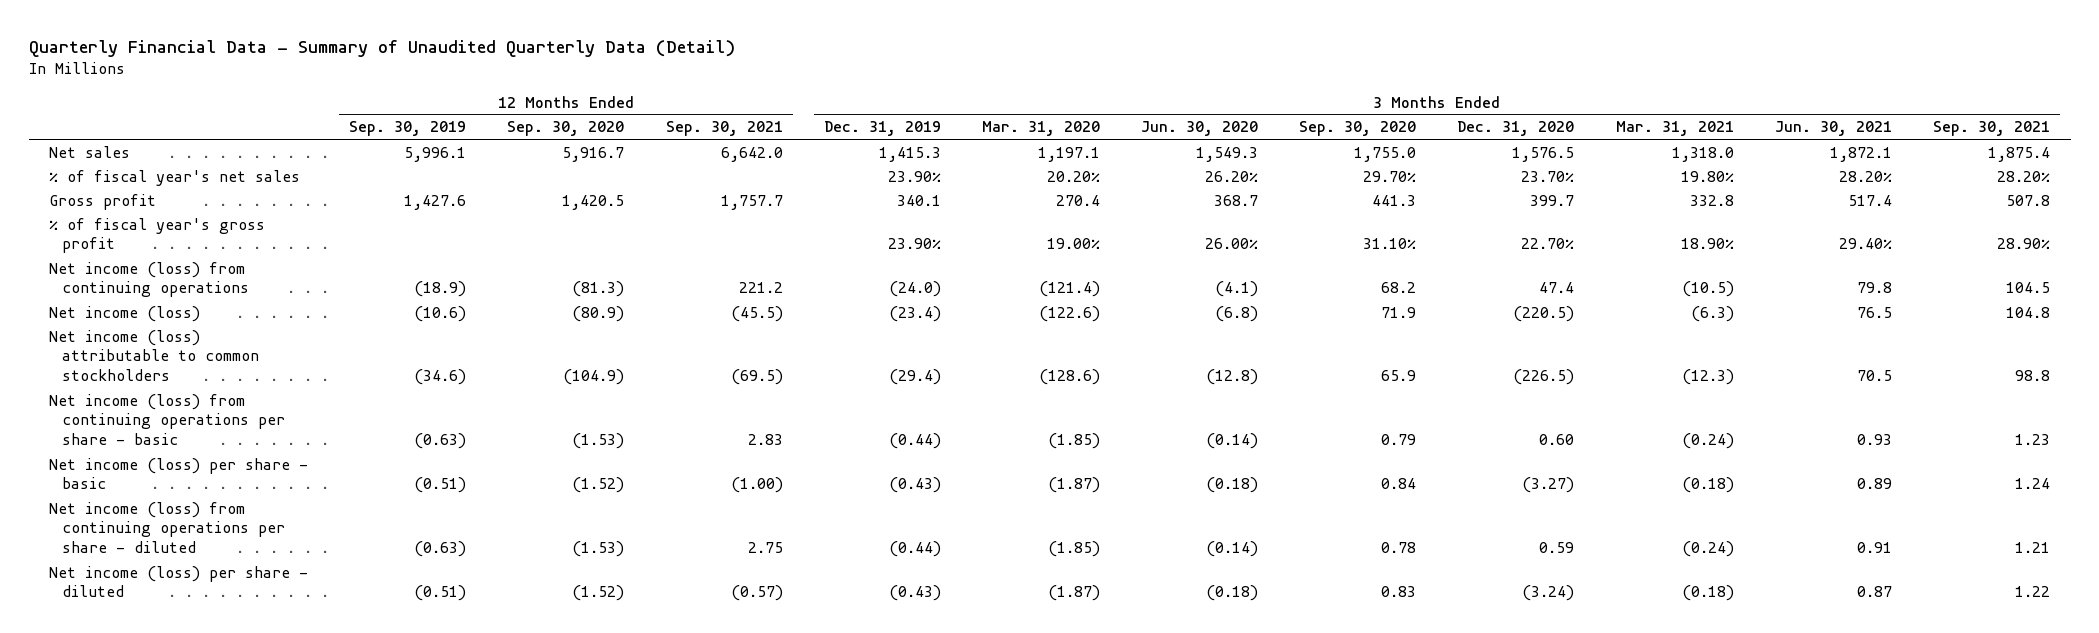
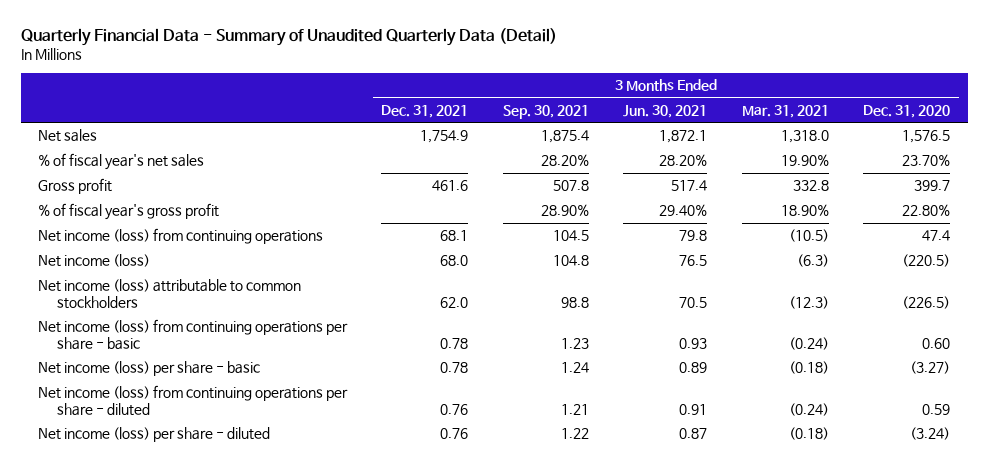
- | 12 Months Ended Sep. 30, 2019 | 12 Months Ended Sep. 30, 2020 | 12 Months Ended Sep. 30, 2021 | 3 Months Ended Dec. 31, 2019 | 3 Months Ended Mar. 31, 2020 | 3 Months Ended Jun. 30, 2020 | 3 Months Ended Sep. 30, 2020 | 3 Months Ended Dec. 31, 2020 | 3 Months Ended Mar. 31, 2021 | 3 Months Ended Jun. 30, 2021 | 3 Months Ended Sep. 30, 2021
+ | 3 Months Ended Dec. 31, 2021 | 3 Months Ended Sep. 30, 2021 | 3 Months Ended Jun. 30, 2021 | 3 Months Ended Mar. 31, 2021 | 3 Months Ended Dec. 31, 2020
- % of fiscal year's net sales | | | | 23.90% | 20.20% | 26.20% | 29.70% | 23.70% | 19.80% | 28.20% | 28.20%
+ % of fiscal year's net sales | | 28.20% | 28.20% | 19.90% | 23.70%
- % of fiscal year's gross profit | | | | 23.90% | 19.00% | 26.00% | 31.10% | 22.70% | 18.90% | 29.40% | 28.90%
+ % of fiscal year's gross profit | | 28.90% | 29.40% | 18.90% | 22.80%

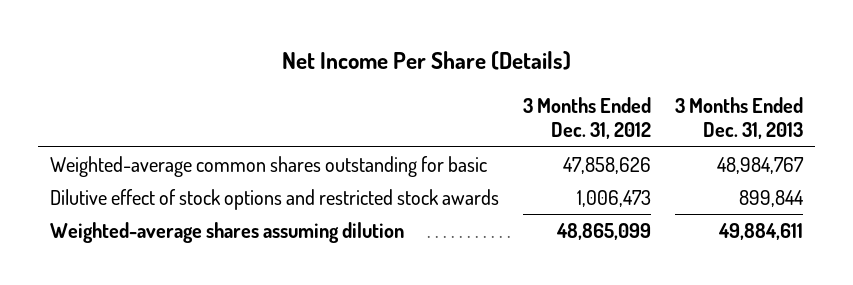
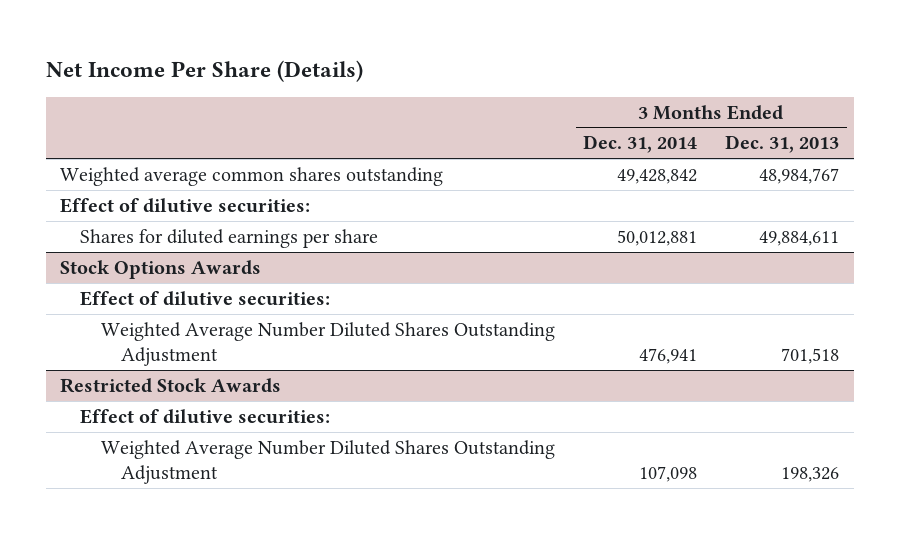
- | 3 Months Ended Dec. 31, 2012 | 3 Months Ended Dec. 31, 2013
+ | 3 Months Ended Dec. 31, 2014 | 3 Months Ended Dec. 31, 2013
- Weighted-average common shares outstanding for basic | 47,858,626 | 48,984,767
- Dilutive effect of stock options and restricted stock awards | 1,006,473 | 899,844
- Weighted-average shares assuming dilution | 48,865,099 | 49,884,611
+ Weighted average common shares outstanding | 49,428,842 | 48,984,767
+ Effect of dilutive securities:
+ Shares for diluted earnings per share | 50,012,881 | 49,884,611
+ Stock Options Awards
+ Effect of dilutive securities:
+ Weighted Average Number Diluted Shares Outstanding Adjustment | 476,941 | 701,518
+ Restricted Stock Awards
+ Effect of dilutive securities:
+ Weighted Average Number Diluted Shares Outstanding Adjustment | 107,098 | 198,326

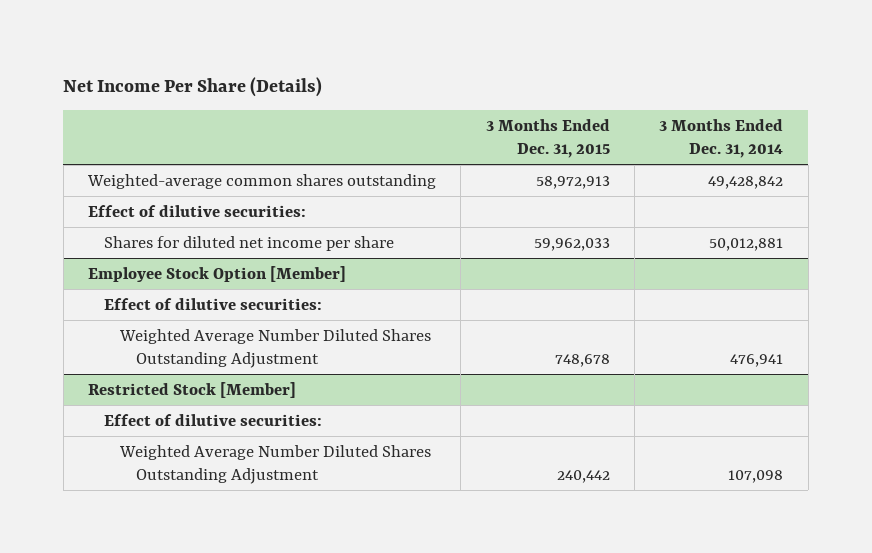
- | 3 Months Ended Dec. 31, 2014 | 3 Months Ended Dec. 31, 2013
+ | 3 Months Ended Dec. 31, 2015 | 3 Months Ended Dec. 31, 2014
- Weighted average common shares outstanding | 49,428,842 | 48,984,767
+ Weighted-average common shares outstanding | 58,972,913 | 49,428,842
- Shares for diluted earnings per share | 50,012,881 | 49,884,611
- Stock Options Awards
+ Shares for diluted net income per share | 59,962,033 | 50,012,881
+ Employee Stock Option [Member]
- Restricted Stock Awards
+ Restricted Stock [Member]

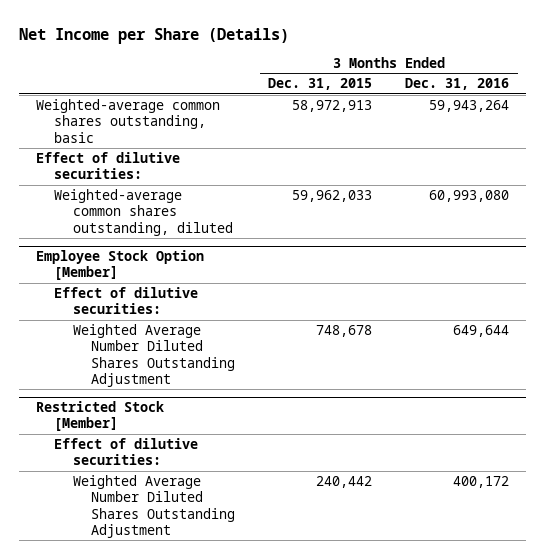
- Net Income Per Share (Details)
+ Net Income per Share (Details)
- | 3 Months Ended Dec. 31, 2015 | 3 Months Ended Dec. 31, 2014
+ | 3 Months Ended Dec. 31, 2015 | 3 Months Ended Dec. 31, 2016
- Weighted-average common shares outstanding | 58,972,913 | 49,428,842
+ Weighted-average common shares outstanding, basic | 58,972,913 | 59,943,264
- Shares for diluted net income per share | 59,962,033 | 50,012,881
+ Weighted-average common shares outstanding, diluted | 59,962,033 | 60,993,080

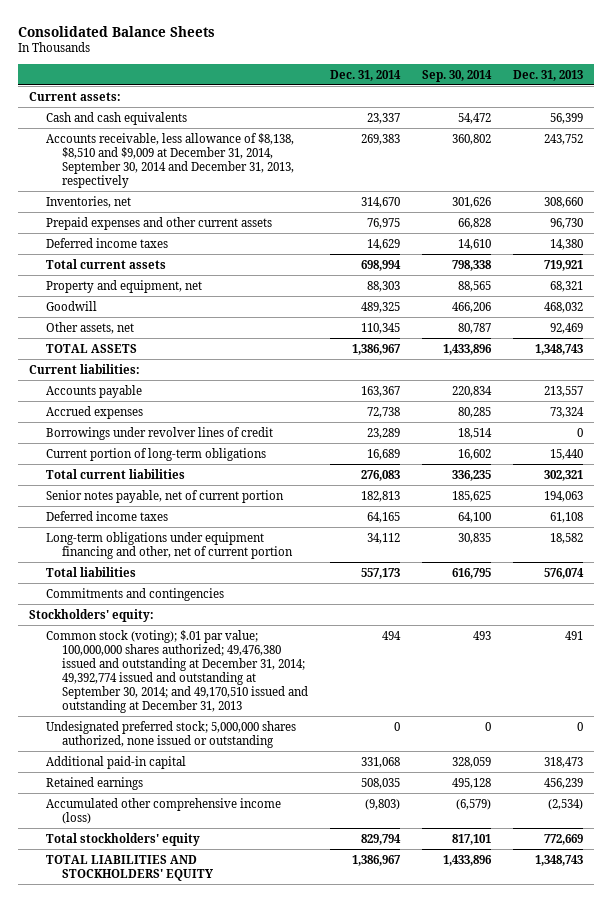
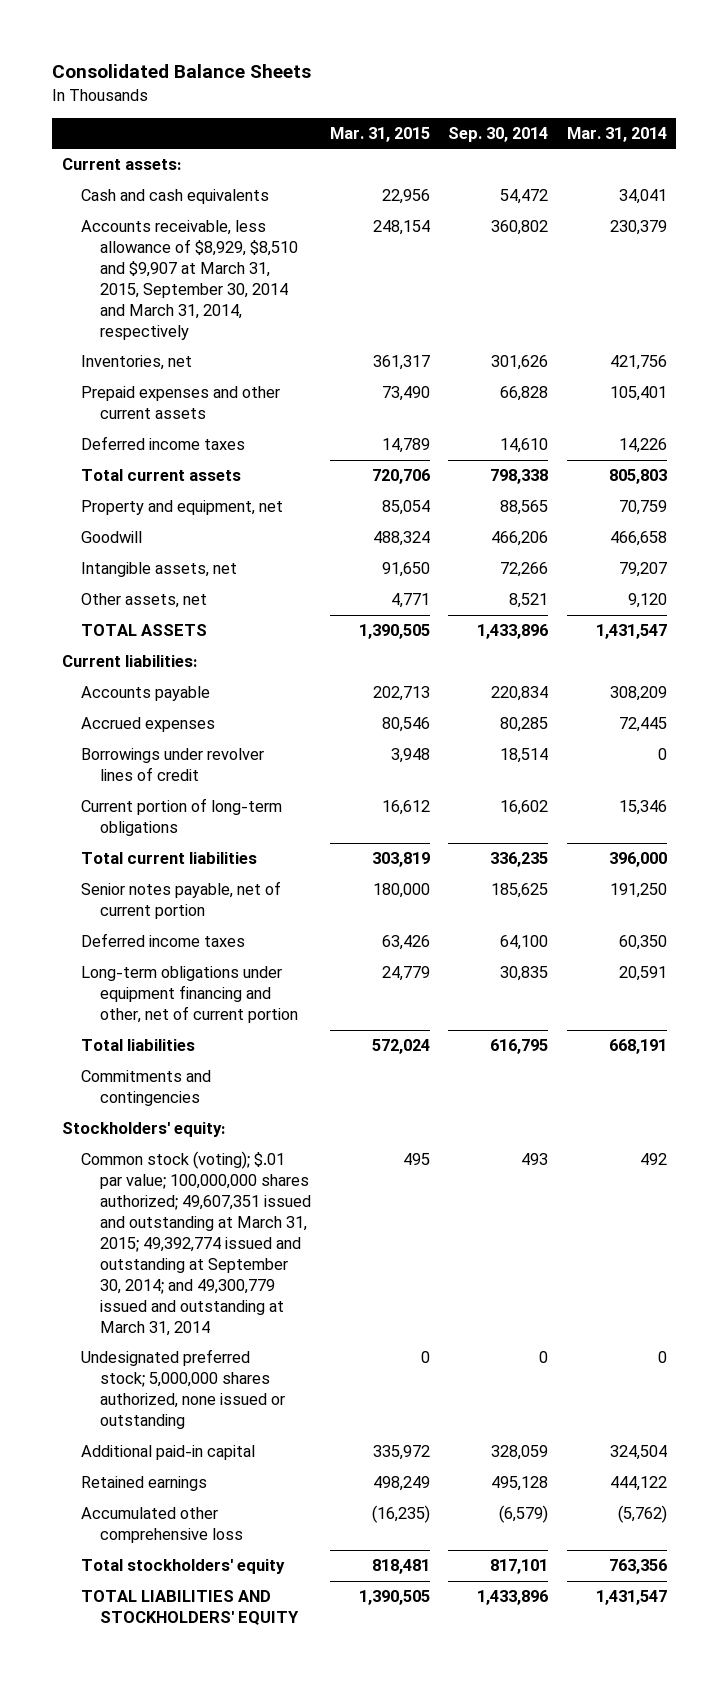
- | Dec. 31, 2014 | Sep. 30, 2014 | Dec. 31, 2013
+ | Mar. 31, 2015 | Sep. 30, 2014 | Mar. 31, 2014
- Accounts receivable, less allowance of $8,138, $8,510 and $9,009 at December 31, 2014, September 30, 2014 and December 31, 2013, respectively | 269,383 | 360,802 | 243,752
+ Accounts receivable, less allowance of $8,929, $8,510 and $9,907 at March 31, 2015, September 30, 2014 and March 31, 2014, respectively | 248,154 | 360,802 | 230,379
- Other assets, net | 110,345 | 80,787 | 92,469
+ Intangible assets, net | 91,650 | 72,266 | 79,207
+ Other assets, net | 4,771 | 8,521 | 9,120
- Common stock (voting); $.01 par value; 100,000,000 shares authorized; 49,476,380 issued and outstanding at December 31, 2014; 49,392,774 issued and outstanding at September 30, 2014; and 49,170,510 issued and outstanding at December 31, 2013 | 494 | 493 | 491
+ Common stock (voting); $.01 par value; 100,000,000 shares authorized; 49,607,351 issued and outstanding at March 31, 2015; 49,392,774 issued and outstanding at September 30, 2014; and 49,300,779 issued and outstanding at March 31, 2014 | 495 | 493 | 492
- Accumulated other comprehensive income (loss) | (9,803) | (6,579) | (2,534)
+ Accumulated other comprehensive loss | (16,235) | (6,579) | (5,762)

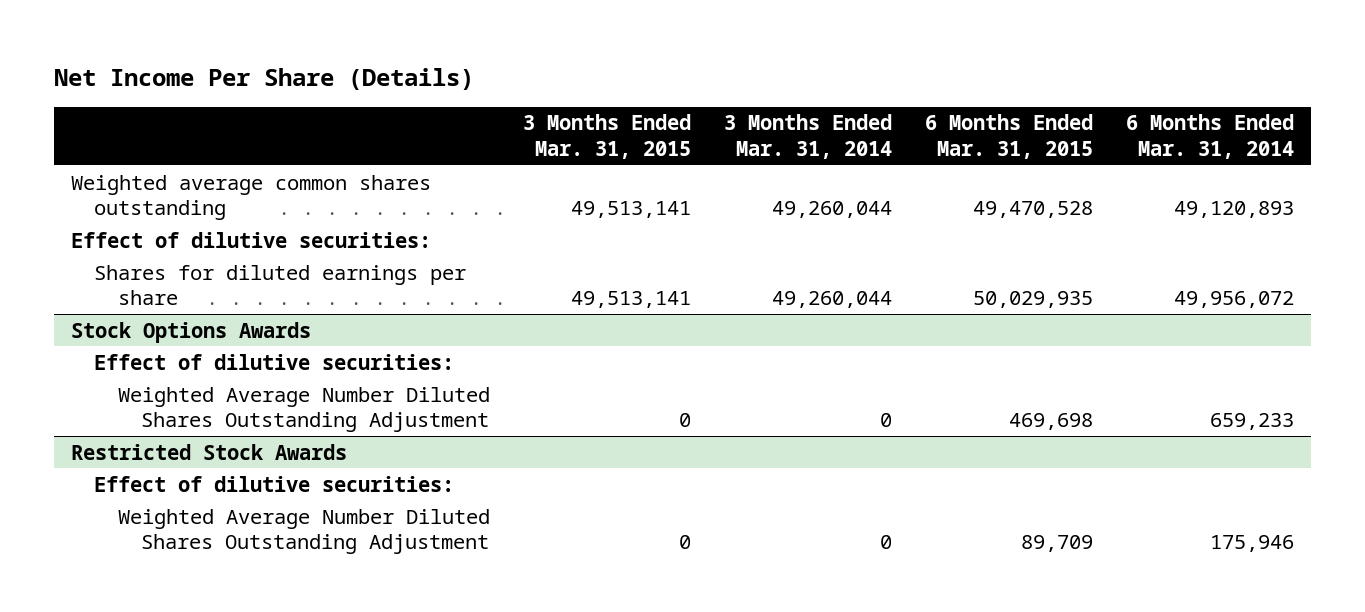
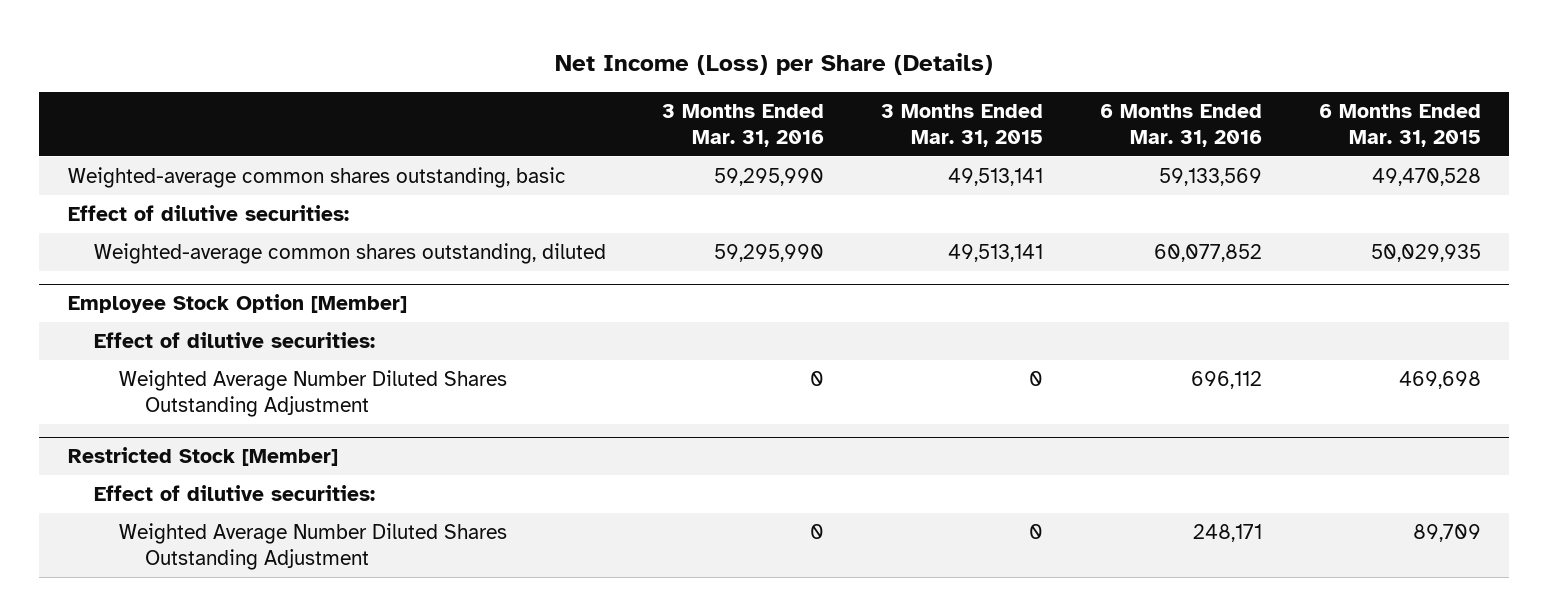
- Net Income Per Share (Details)
+ Net Income (Loss) per Share (Details)
- | 3 Months Ended Mar. 31, 2015 | 3 Months Ended Mar. 31, 2014 | 6 Months Ended Mar. 31, 2015 | 6 Months Ended Mar. 31, 2014
+ | 3 Months Ended Mar. 31, 2016 | 3 Months Ended Mar. 31, 2015 | 6 Months Ended Mar. 31, 2016 | 6 Months Ended Mar. 31, 2015
- Weighted average common shares outstanding | 49,513,141 | 49,260,044 | 49,470,528 | 49,120,893
+ Weighted-average common shares outstanding, basic | 59,295,990 | 49,513,141 | 59,133,569 | 49,470,528
- Shares for diluted earnings per share | 49,513,141 | 49,260,044 | 50,029,935 | 49,956,072
- Stock Options Awards
+ Weighted-average common shares outstanding, diluted | 59,295,990 | 49,513,141 | 60,077,852 | 50,029,935
+ Employee Stock Option [Member]
- Restricted Stock Awards
+ Restricted Stock [Member]

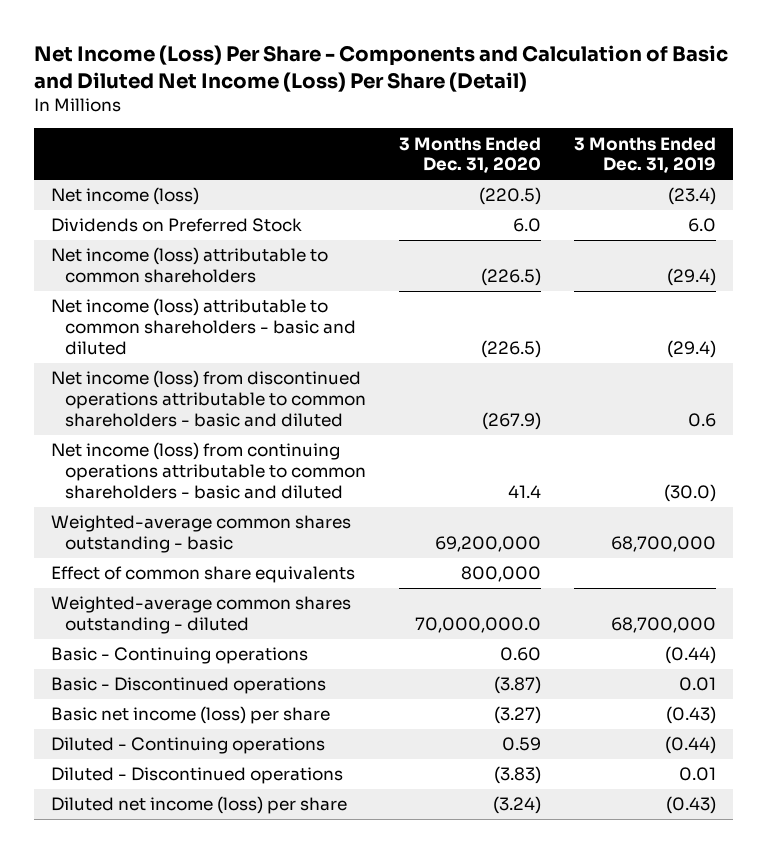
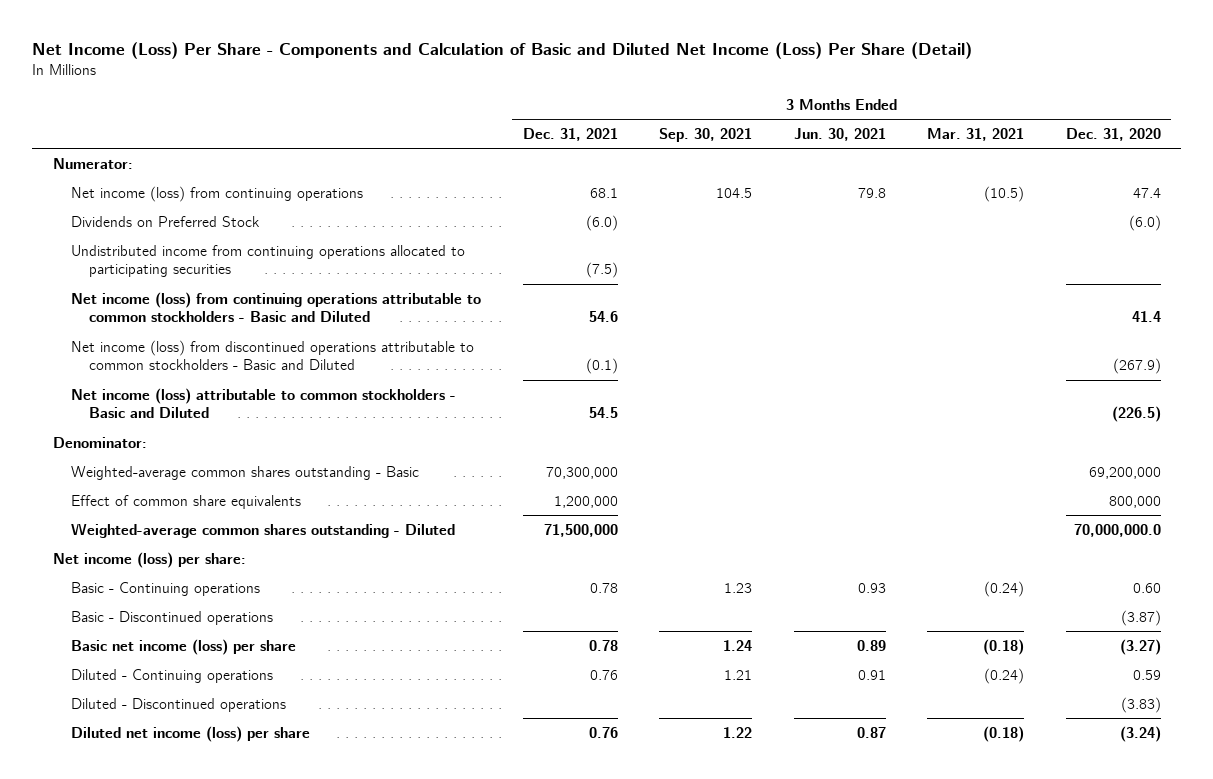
- | 3 Months Ended Dec. 31, 2020 | 3 Months Ended Dec. 31, 2019
+ | 3 Months Ended Dec. 31, 2021 | 3 Months Ended Sep. 30, 2021 | 3 Months Ended Jun. 30, 2021 | 3 Months Ended Mar. 31, 2021 | 3 Months Ended Dec. 31, 2020
- Net income (loss) | (220.5) | (23.4)
- Dividends on Preferred Stock | 6.0 | 6.0
- Net income (loss) attributable to common shareholders | (226.5) | (29.4)
- Net income (loss) attributable to common shareholders - basic and diluted | (226.5) | (29.4)
- Net income (loss) from discontinued operations attributable to common shareholders - basic and diluted | (267.9) | 0.6
- Net income (loss) from continuing operations attributable to common shareholders - basic and diluted | 41.4 | (30.0)
- Weighted-average common shares outstanding - basic | 69,200,000 | 68,700,000
+ Numerator:
+ Net income (loss) from continuing operations | 68.1 | 104.5 | 79.8 | (10.5) | 47.4
+ Dividends on Preferred Stock | (6.0) | | | | (6.0)
+ Undistributed income from continuing operations allocated to participating securities | (7.5) | | | |
+ Net income (loss) from continuing operations attributable to common stockholders - Basic and Diluted | 54.6 | | | | 41.4
+ Net income (loss) from discontinued operations attributable to common stockholders - Basic and Diluted | (0.1) | | | | (267.9)
+ Net income (loss) attributable to common stockholders - Basic and Diluted | 54.5 | | | | (226.5)
+ Denominator:
+ Weighted-average common shares outstanding - Basic | 70,300,000 | | | | 69,200,000
- Weighted-average common shares outstanding - diluted | 70,000,000.0 | 68,700,000
+ Weighted-average common shares outstanding - Diluted | 71,500,000 | | | | 70,000,000.0
+ Net income (loss) per share:

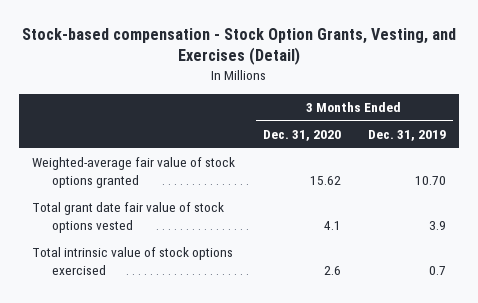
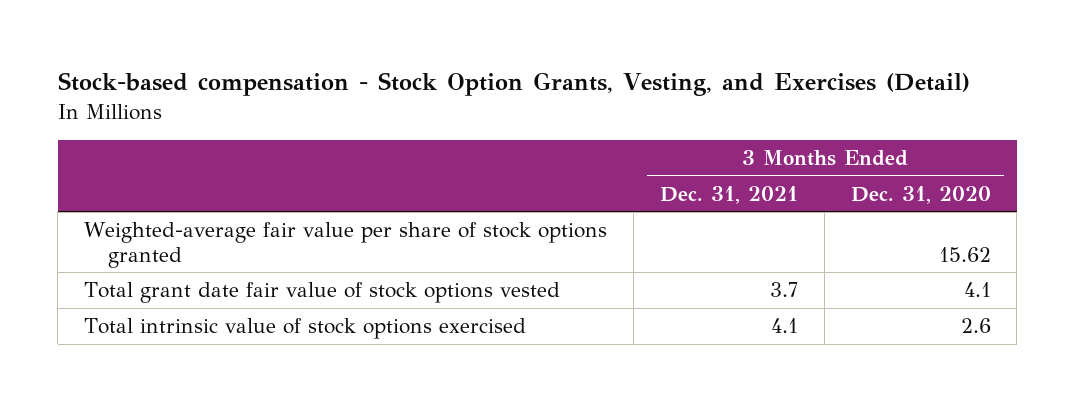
- | 3 Months Ended Dec. 31, 2020 | 3 Months Ended Dec. 31, 2019
+ | 3 Months Ended Dec. 31, 2021 | 3 Months Ended Dec. 31, 2020
- Weighted-average fair value of stock options granted | 15.62 | 10.70
+ Weighted-average fair value per share of stock options granted | | 15.62

